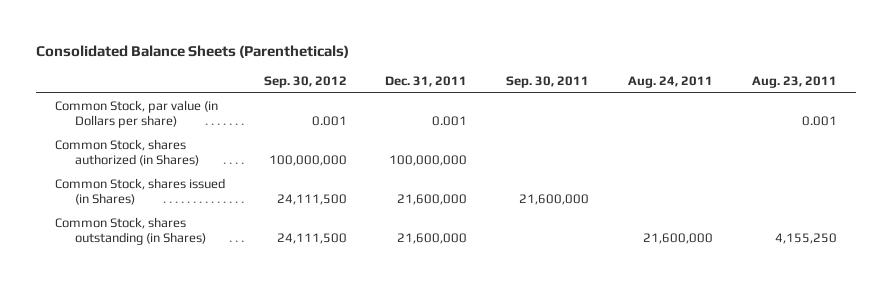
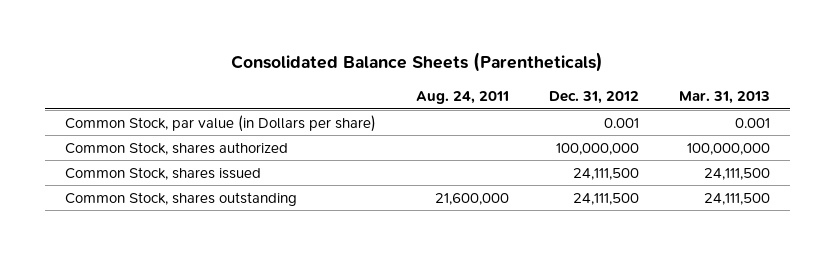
- | Sep. 30, 2012 | Dec. 31, 2011 | Sep. 30, 2011 | Aug. 24, 2011 | Aug. 23, 2011
+ | Aug. 24, 2011 | Dec. 31, 2012 | Mar. 31, 2013
- Common Stock, shares authorized (in Shares) | 100,000,000 | 100,000,000 | | |
- Common Stock, shares issued (in Shares) | 24,111,500 | 21,600,000 | 21,600,000 | |
- Common Stock, shares outstanding (in Shares) | 24,111,500 | 21,600,000 | | 21,600,000 | 4,155,250
+ Common Stock, shares authorized | | 100,000,000 | 100,000,000
+ Common Stock, shares issued | | 24,111,500 | 24,111,500
+ Common Stock, shares outstanding | 21,600,000 | 24,111,500 | 24,111,500

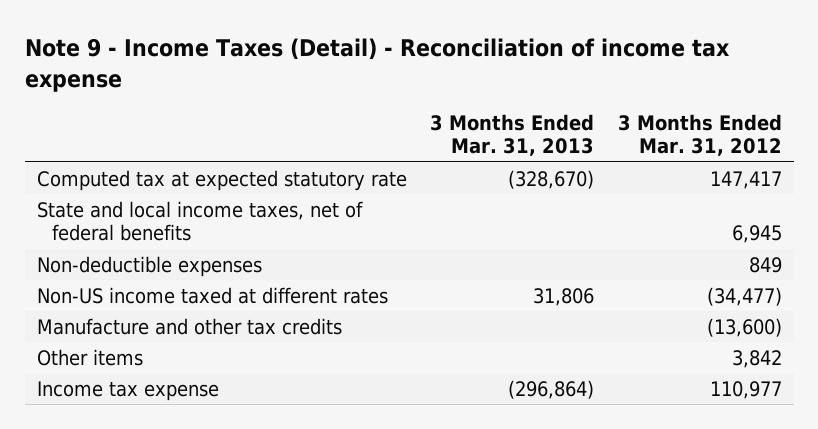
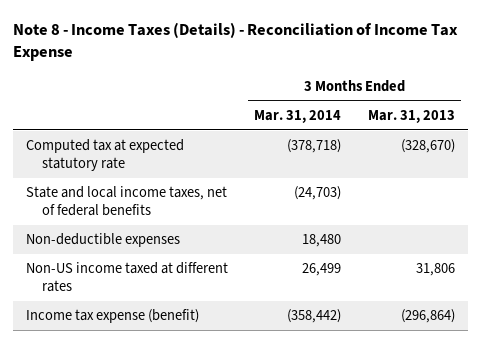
- Note 9 - Income Taxes (Detail) - Reconciliation of income tax expense
+ Note 8 - Income Taxes (Details) - Reconciliation of Income Tax Expense
- | 3 Months Ended Mar. 31, 2013 | 3 Months Ended Mar. 31, 2012
+ | 3 Months Ended Mar. 31, 2014 | 3 Months Ended Mar. 31, 2013
- Manufacture and other tax credits | | (13,600)
- Other items | | 3,842
- Income tax expense | (296,864) | 110,977
+ Income tax expense (benefit) | (358,442) | (296,864)

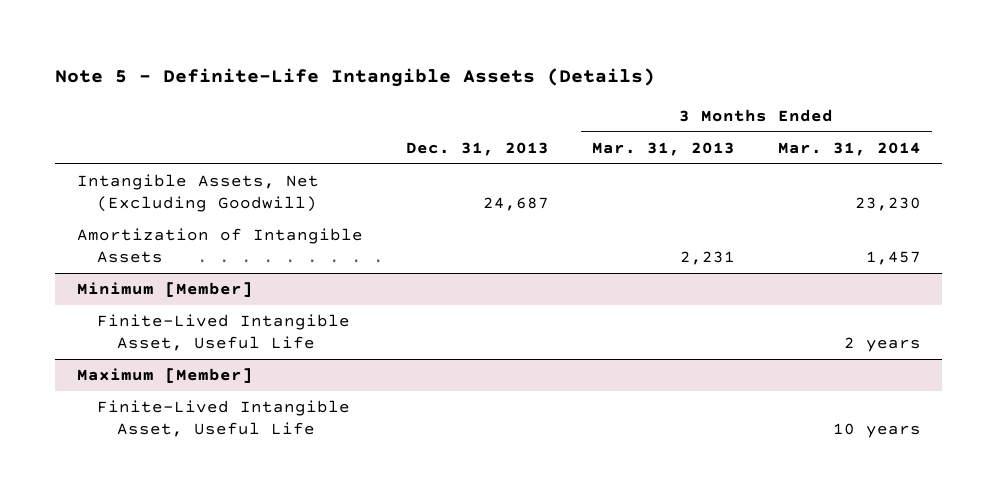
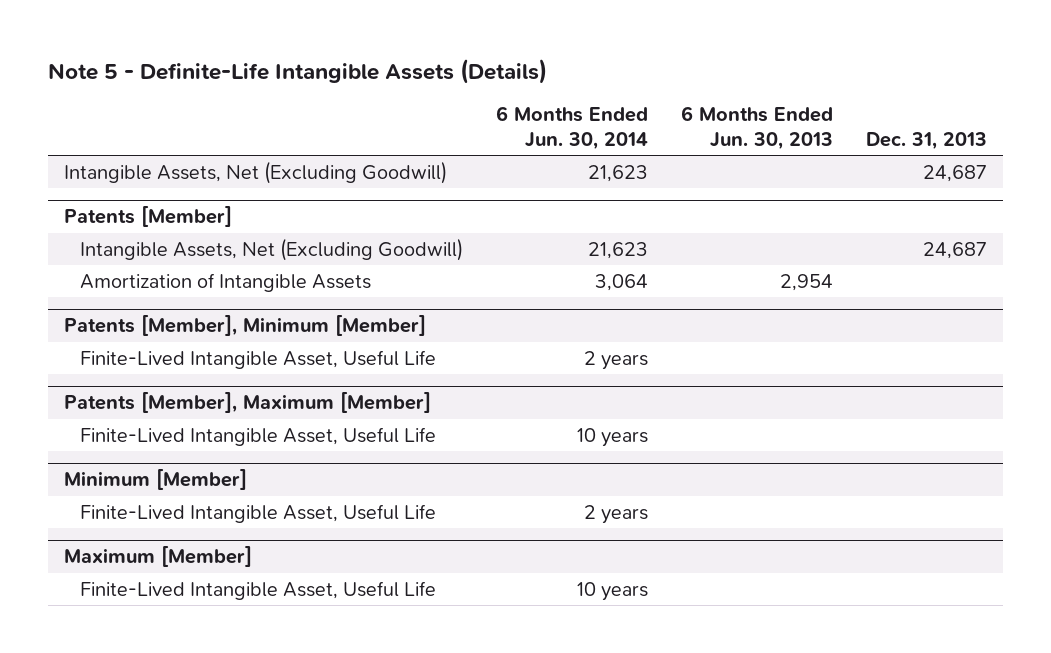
- | Dec. 31, 2013 | 3 Months Ended Mar. 31, 2013 | 3 Months Ended Mar. 31, 2014
+ | 6 Months Ended Jun. 30, 2014 | 6 Months Ended Jun. 30, 2013 | Dec. 31, 2013
- Amortization of Intangible Assets | | 2,231 | 1,457
+ Patents [Member]
+ Intangible Assets, Net (Excluding Goodwill) | 21,623 | | 24,687
+ Amortization of Intangible Assets | 3,064 | 2,954 |
+ Patents [Member], Minimum [Member]
+ Finite-Lived Intangible Asset, Useful Life | 2 years | |
+ Patents [Member], Maximum [Member]
+ Finite-Lived Intangible Asset, Useful Life | 10 years | |

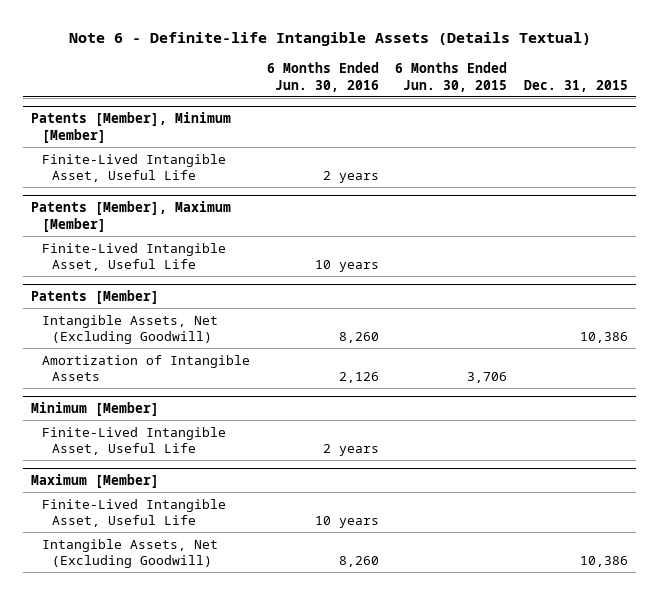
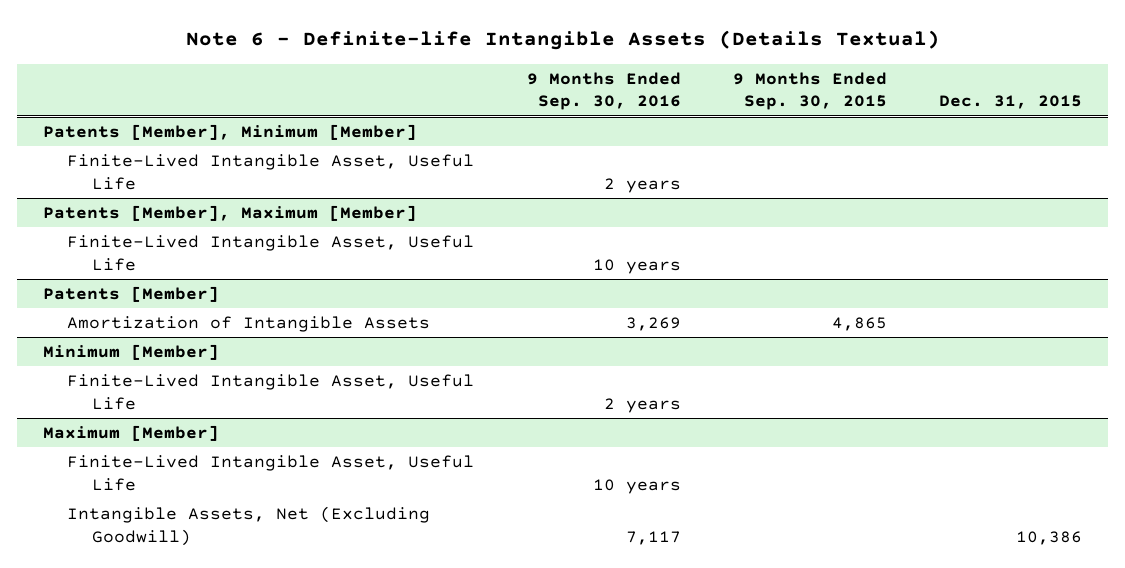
- | 6 Months Ended Jun. 30, 2016 | 6 Months Ended Jun. 30, 2015 | Dec. 31, 2015
+ | 9 Months Ended Sep. 30, 2016 | 9 Months Ended Sep. 30, 2015 | Dec. 31, 2015
@ Patents [Member]
- Intangible Assets, Net (Excluding Goodwill) | 8,260 | | 10,386

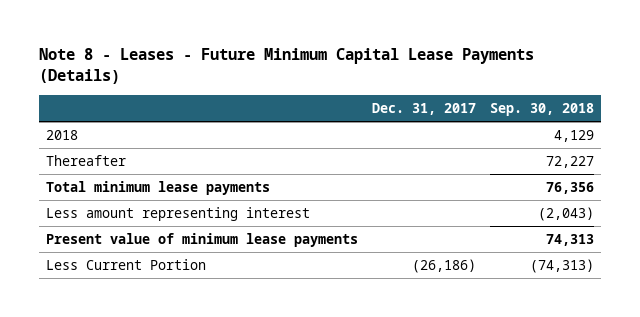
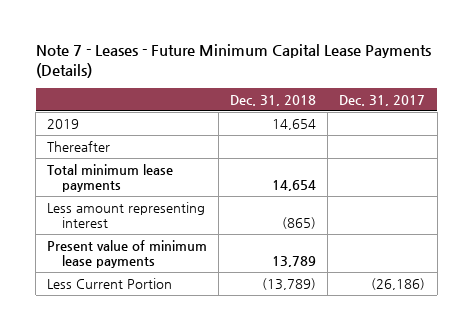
- Note 8 - Leases - Future Minimum Capital Lease Payments (Details)
+ Note 7 - Leases - Future Minimum Capital Lease Payments (Details)
- | Dec. 31, 2017 | Sep. 30, 2018
+ | Dec. 31, 2018 | Dec. 31, 2017
- 2018 | | 4,129
+ 2019 | 14,654 |

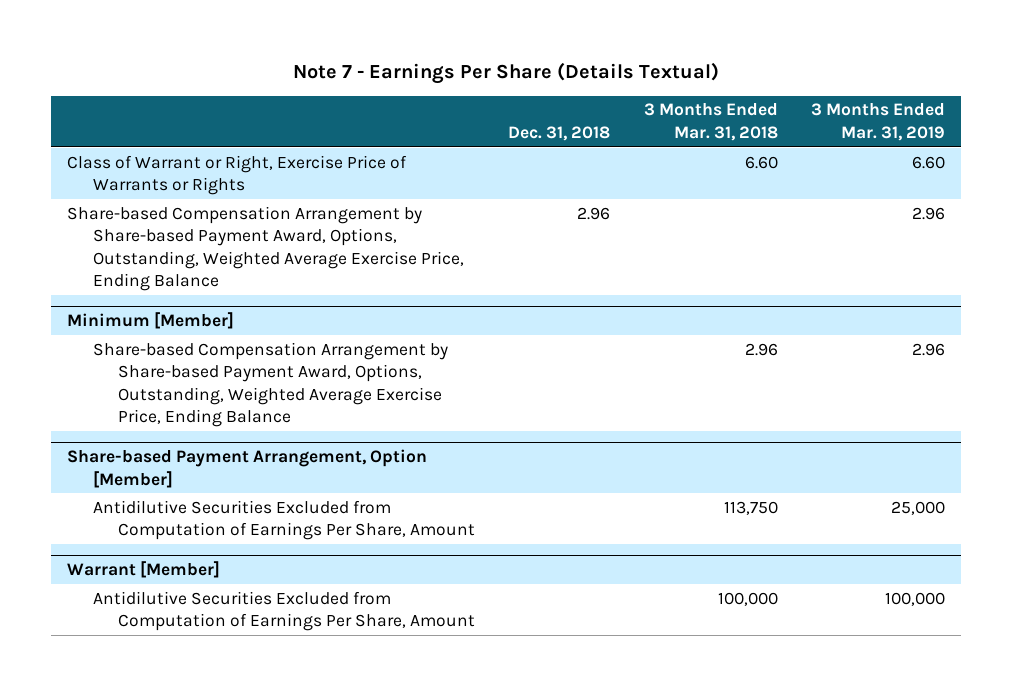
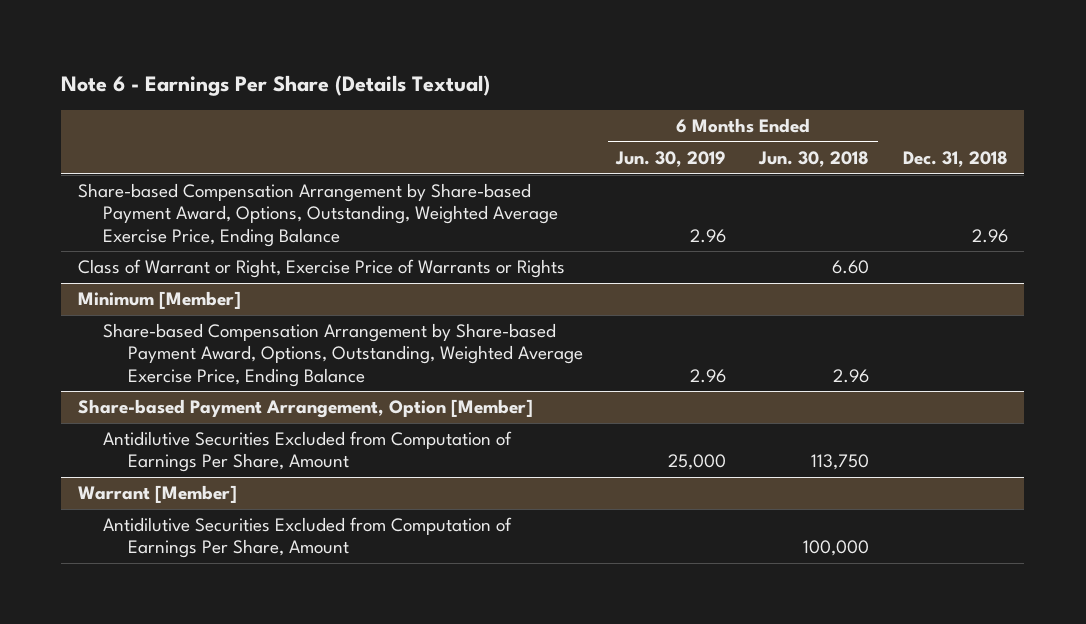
- Note 7 - Earnings Per Share (Details Textual)
+ Note 6 - Earnings Per Share (Details Textual)
- | Dec. 31, 2018 | 3 Months Ended Mar. 31, 2018 | 3 Months Ended Mar. 31, 2019
+ | 6 Months Ended Jun. 30, 2019 | 6 Months Ended Jun. 30, 2018 | Dec. 31, 2018
moved down: Class of Warrant or Right, Exercise Price of Warrants or Rights | | 6.60 |

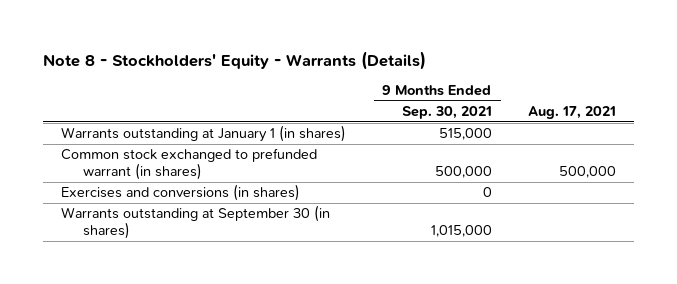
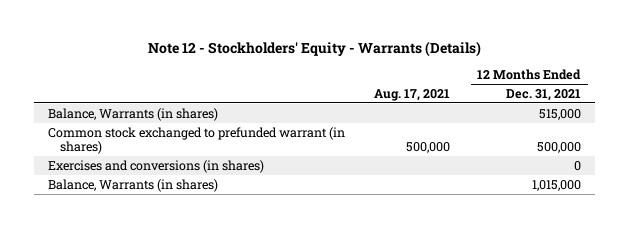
- Note 8 - Stockholders' Equity - Warrants (Details)
+ Note 12 - Stockholders' Equity - Warrants (Details)
- | 9 Months Ended Sep. 30, 2021 | Aug. 17, 2021
+ | Aug. 17, 2021 | 12 Months Ended Dec. 31, 2021
- Warrants outstanding at January 1 (in shares) | 515,000 |
+ Balance, Warrants (in shares) | | 515,000
- Warrants outstanding at September 30 (in shares) | 1,015,000 |
+ Balance, Warrants (in shares) | | 1,015,000

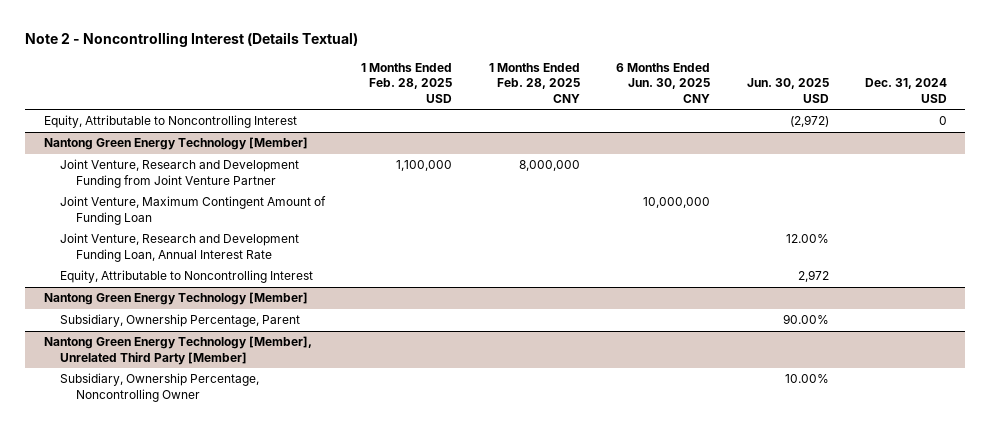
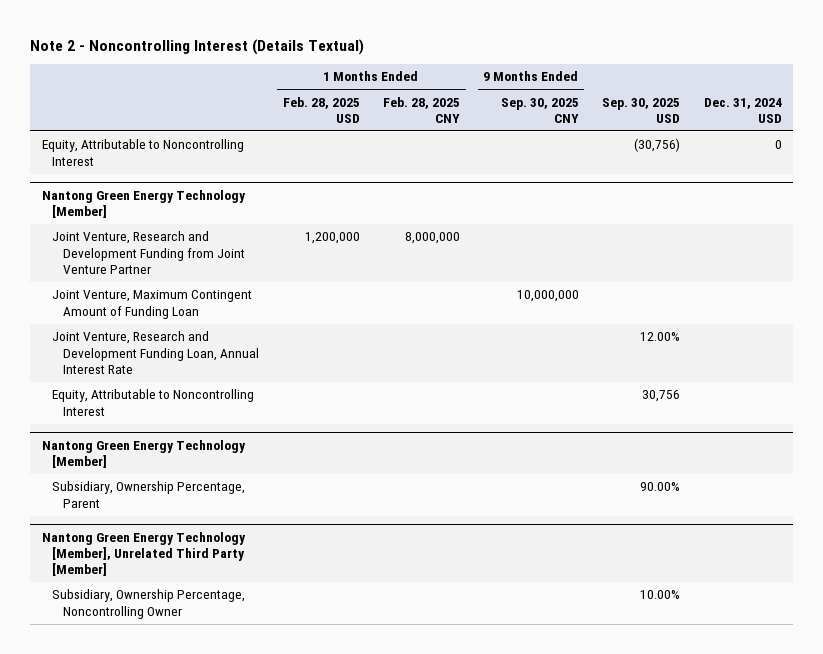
- | 1 Months Ended Feb. 28, 2025 USD | 1 Months Ended Feb. 28, 2025 CNY | 6 Months Ended Jun. 30, 2025 CNY | Jun. 30, 2025 USD | Dec. 31, 2024 USD
+ | 1 Months Ended Feb. 28, 2025 USD | 1 Months Ended Feb. 28, 2025 CNY | 9 Months Ended Sep. 30, 2025 CNY | Sep. 30, 2025 USD | Dec. 31, 2024 USD
@ Nantong Green Energy Technology [Member]
- Joint Venture, Research and Development Funding from Joint Venture Partner | 1,100,000 | 8,000,000 | | |
+ Joint Venture, Research and Development Funding from Joint Venture Partner | 1,200,000 | 8,000,000 | | |

